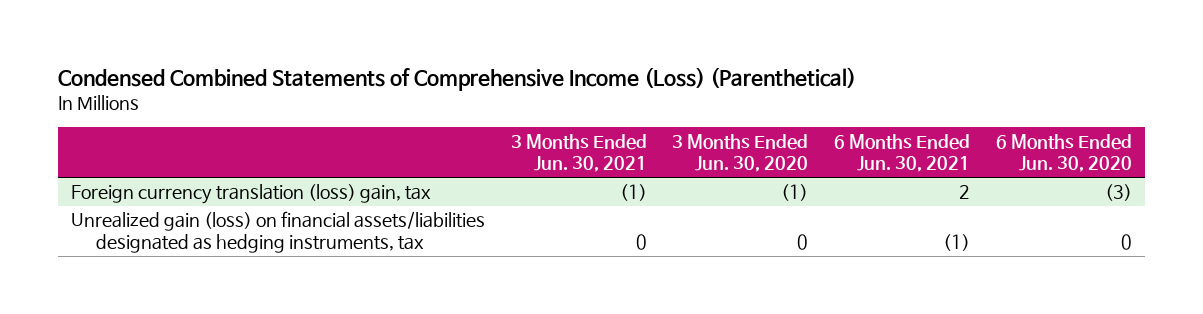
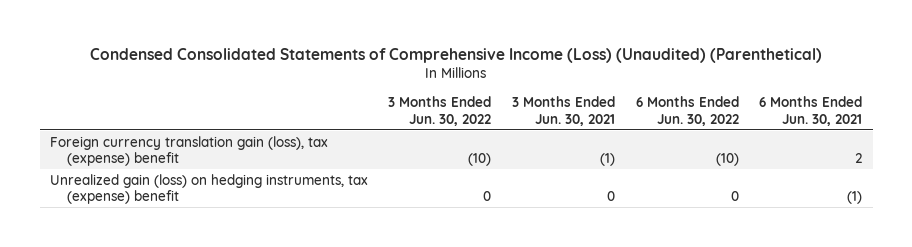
- Condensed Combined Statements of Comprehensive Income (Loss) (Parenthetical)
+ Condensed Consolidated Statements of Comprehensive Income (Loss) (Unaudited) (Parenthetical)
- | 3 Months Ended Jun. 30, 2021 | 3 Months Ended Jun. 30, 2020 | 6 Months Ended Jun. 30, 2021 | 6 Months Ended Jun. 30, 2020
+ | 3 Months Ended Jun. 30, 2022 | 3 Months Ended Jun. 30, 2021 | 6 Months Ended Jun. 30, 2022 | 6 Months Ended Jun. 30, 2021
- Foreign currency translation (loss) gain, tax | (1) | (1) | 2 | (3)
- Unrealized gain (loss) on financial assets/liabilities designated as hedging instruments, tax | 0 | 0 | (1) | 0
+ Foreign currency translation gain (loss), tax (expense) benefit | (10) | (1) | (10) | 2
+ Unrealized gain (loss) on hedging instruments, tax (expense) benefit | 0 | 0 | 0 | (1)

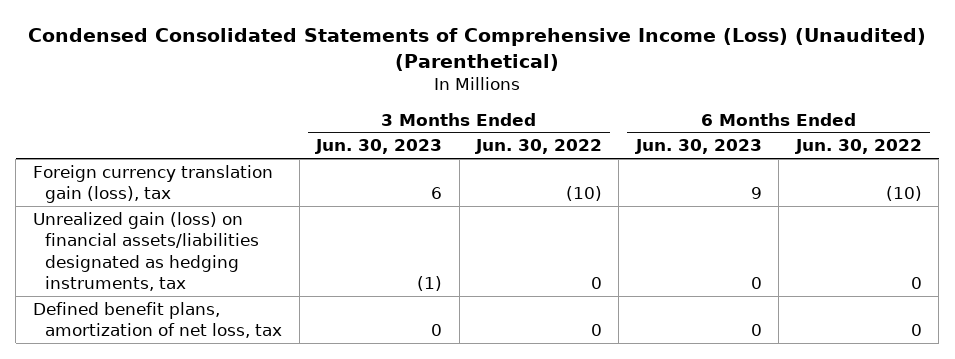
- | 3 Months Ended Jun. 30, 2022 | 3 Months Ended Jun. 30, 2021 | 6 Months Ended Jun. 30, 2022 | 6 Months Ended Jun. 30, 2021
+ | 3 Months Ended Jun. 30, 2023 | 3 Months Ended Jun. 30, 2022 | 6 Months Ended Jun. 30, 2023 | 6 Months Ended Jun. 30, 2022
- Foreign currency translation gain (loss), tax (expense) benefit | (10) | (1) | (10) | 2
- Unrealized gain (loss) on hedging instruments, tax (expense) benefit | 0 | 0 | 0 | (1)
+ Foreign currency translation gain (loss), tax | 6 | (10) | 9 | (10)
+ Unrealized gain (loss) on financial assets/liabilities designated as hedging instruments, tax | (1) | 0 | 0 | 0
+ Defined benefit plans, amortization of net loss, tax | 0 | 0 | 0 | 0

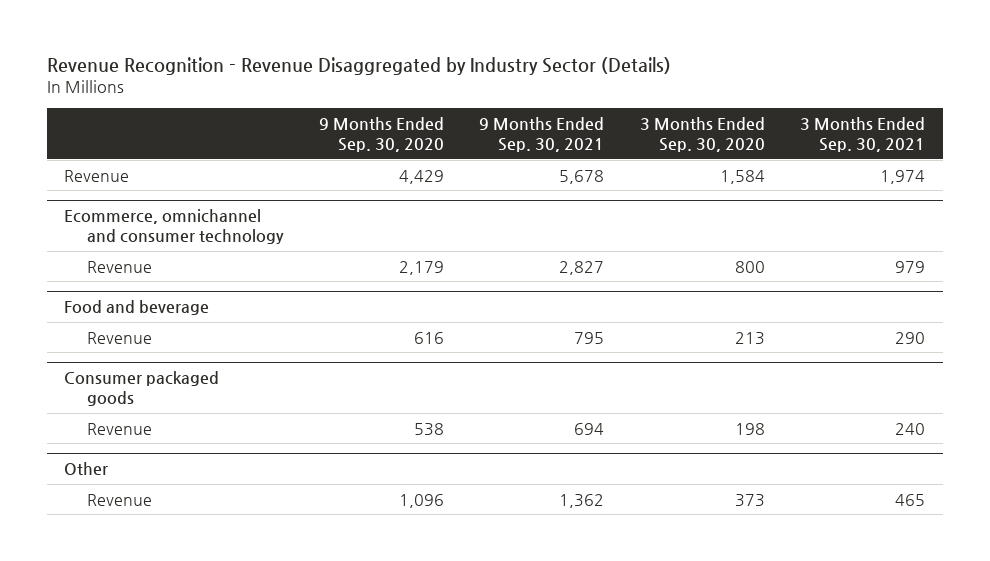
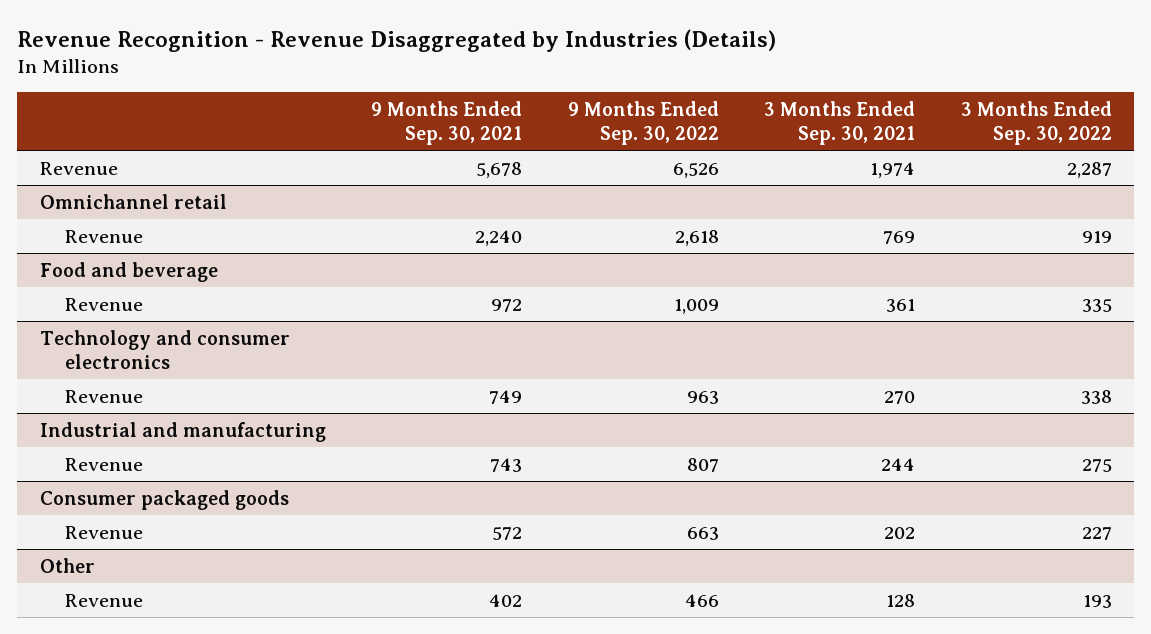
- Revenue Recognition - Revenue Disaggregated by Industry Sector (Details)
+ Revenue Recognition - Revenue Disaggregated by Industries (Details)
- | 9 Months Ended Sep. 30, 2020 | 9 Months Ended Sep. 30, 2021 | 3 Months Ended Sep. 30, 2020 | 3 Months Ended Sep. 30, 2021
+ | 9 Months Ended Sep. 30, 2021 | 9 Months Ended Sep. 30, 2022 | 3 Months Ended Sep. 30, 2021 | 3 Months Ended Sep. 30, 2022
- Ecommerce, omnichannel and consumer technology
- Revenue | 2,179 | 2,827 | 800 | 979
+ Omnichannel retail
+ Revenue | 2,240 | 2,618 | 769 | 919
@ Food and beverage
- Revenue | 616 | 795 | 213 | 290
+ Revenue | 972 | 1,009 | 361 | 335
+ Technology and consumer electronics
+ Revenue | 749 | 963 | 270 | 338
+ Industrial and manufacturing
+ Revenue | 743 | 807 | 244 | 275
@ Consumer packaged goods
- Revenue | 538 | 694 | 198 | 240
+ Revenue | 572 | 663 | 202 | 227
@ Other
- Revenue | 1,096 | 1,362 | 373 | 465
+ Revenue | 402 | 466 | 128 | 193

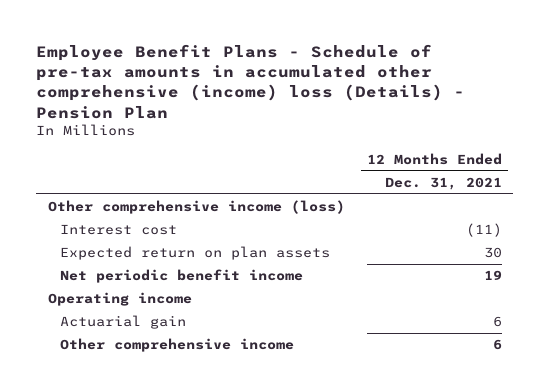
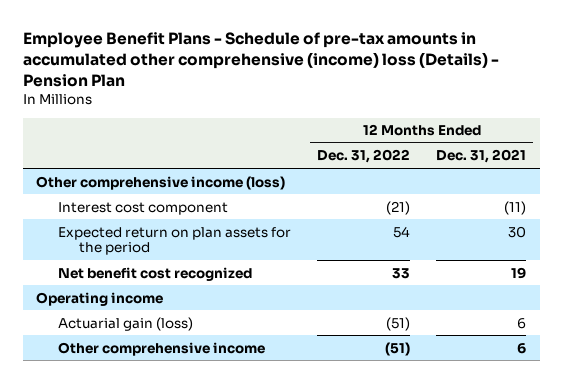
- | 12 Months Ended Dec. 31, 2021
+ | 12 Months Ended Dec. 31, 2022 | 12 Months Ended Dec. 31, 2021
- Interest cost | (11)
- Expected return on plan assets | 30
- Net periodic benefit income | 19
+ Interest cost component | (21) | (11)
+ Expected return on plan assets for the period | 54 | 30
+ Net benefit cost recognized | 33 | 19
- Actuarial gain | 6
+ Actuarial gain (loss) | (51) | 6

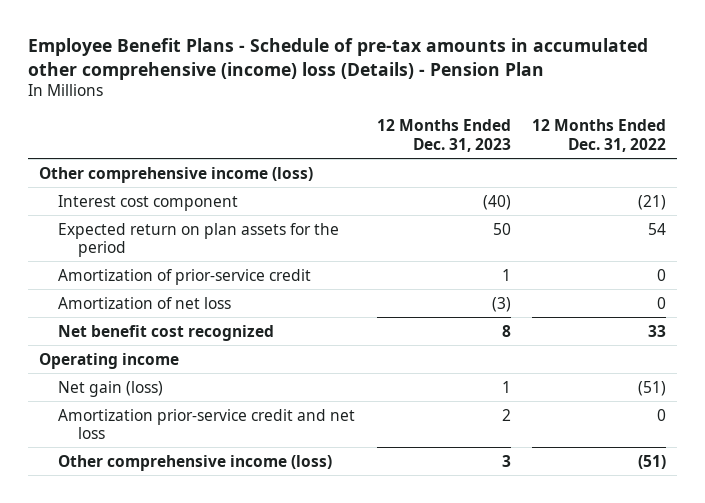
- | 12 Months Ended Dec. 31, 2022 | 12 Months Ended Dec. 31, 2021
+ | 12 Months Ended Dec. 31, 2023 | 12 Months Ended Dec. 31, 2022
+ Amortization of prior-service credit | 1 | 0
+ Amortization of net loss | (3) | 0
- Actuarial gain (loss) | (51) | 6
- Other comprehensive income | (51) | 6
+ Net gain (loss) | 1 | (51)
+ Amortization prior-service credit and net loss | 2 | 0
+ Other comprehensive income (loss) | 3 | (51)

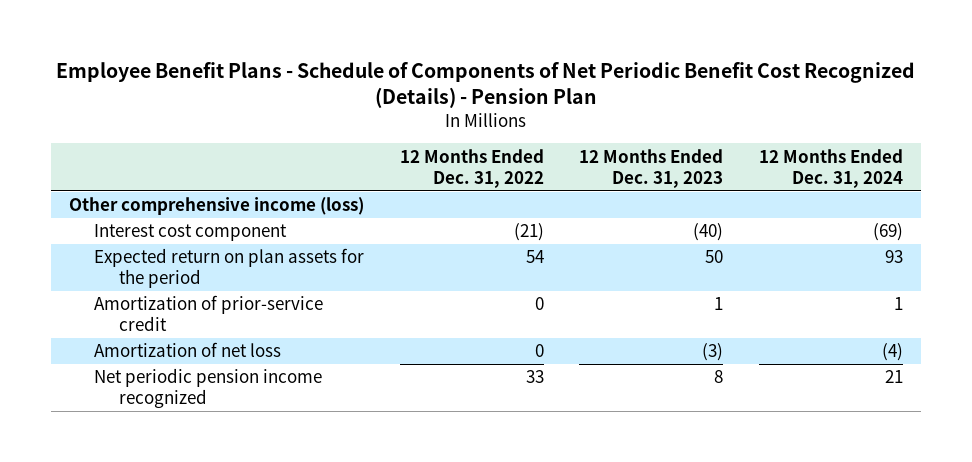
- Employee Benefit Plans - Schedule of pre-tax amounts in accumulated other comprehensive (income) loss (Details) - Pension Plan
+ Employee Benefit Plans - Schedule of Components of Net Periodic Benefit Cost Recognized (Details) - Pension Plan
- | 12 Months Ended Dec. 31, 2023 | 12 Months Ended Dec. 31, 2022
+ | 12 Months Ended Dec. 31, 2022 | 12 Months Ended Dec. 31, 2023 | 12 Months Ended Dec. 31, 2024
- Net benefit cost recognized | 8 | 33
- Operating income
- Net gain (loss) | 1 | (51)
- Amortization prior-service credit and net loss | 2 | 0
- Other comprehensive income (loss) | 3 | (51)
+ Net periodic pension income recognized | 33 | 8 | 21

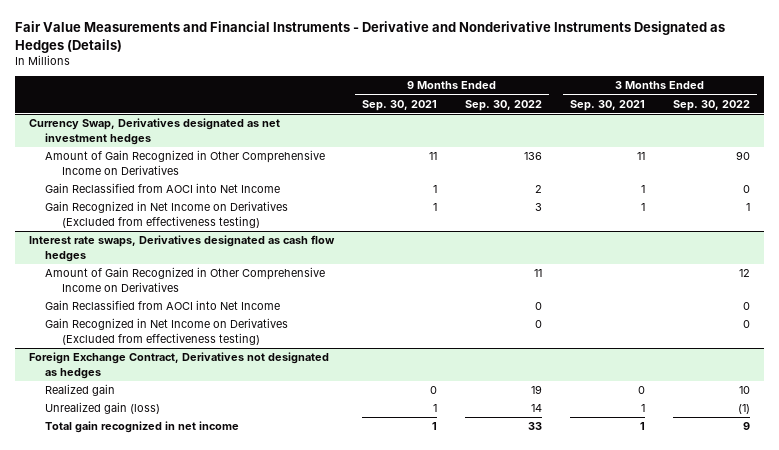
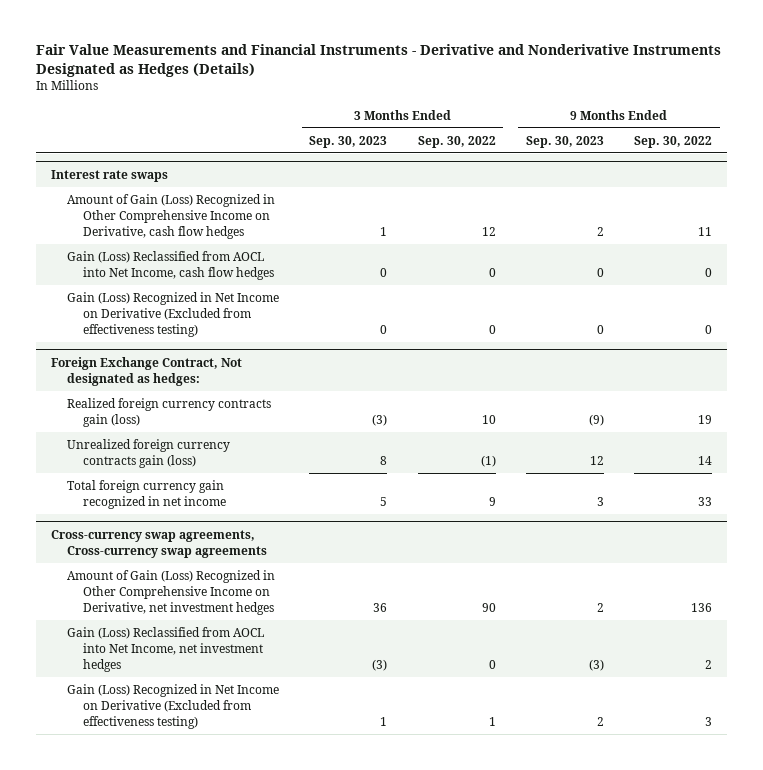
- | 9 Months Ended Sep. 30, 2021 | 9 Months Ended Sep. 30, 2022 | 3 Months Ended Sep. 30, 2021 | 3 Months Ended Sep. 30, 2022
+ | 3 Months Ended Sep. 30, 2023 | 3 Months Ended Sep. 30, 2022 | 9 Months Ended Sep. 30, 2023 | 9 Months Ended Sep. 30, 2022
- Currency Swap, Derivatives designated as net investment hedges
- Amount of Gain Recognized in Other Comprehensive Income on Derivatives | 11 | 136 | 11 | 90
- Gain Reclassified from AOCI into Net Income | 1 | 2 | 1 | 0
- Gain Recognized in Net Income on Derivatives (Excluded from effectiveness testing) | 1 | 3 | 1 | 1
- Interest rate swaps, Derivatives designated as cash flow hedges
- Amount of Gain Recognized in Other Comprehensive Income on Derivatives | | 11 | | 12
- Gain Reclassified from AOCI into Net Income | | 0 | | 0
- Gain Recognized in Net Income on Derivatives (Excluded from effectiveness testing) | | 0 | | 0
- Foreign Exchange Contract, Derivatives not designated as hedges
- Realized gain | 0 | 19 | 0 | 10
- Unrealized gain (loss) | 1 | 14 | 1 | (1)
- Total gain recognized in net income | 1 | 33 | 1 | 9
+ Interest rate swaps
+ Amount of Gain (Loss) Recognized in Other Comprehensive Income on Derivative, cash flow hedges | 1 | 12 | 2 | 11
+ Gain (Loss) Reclassified from AOCL into Net Income, cash flow hedges | 0 | 0 | 0 | 0
+ Gain (Loss) Recognized in Net Income on Derivative (Excluded from effectiveness testing) | 0 | 0 | 0 | 0
+ Foreign Exchange Contract, Not designated as hedges:
+ Realized foreign currency contracts gain (loss) | (3) | 10 | (9) | 19
+ Unrealized foreign currency contracts gain (loss) | 8 | (1) | 12 | 14
+ Total foreign currency gain recognized in net income | 5 | 9 | 3 | 33
+ Cross-currency swap agreements, Cross-currency swap agreements
+ Amount of Gain (Loss) Recognized in Other Comprehensive Income on Derivative, net investment hedges | 36 | 90 | 2 | 136
+ Gain (Loss) Reclassified from AOCL into Net Income, net investment hedges | (3) | 0 | (3) | 2
+ Gain (Loss) Recognized in Net Income on Derivative (Excluded from effectiveness testing) | 1 | 1 | 2 | 3

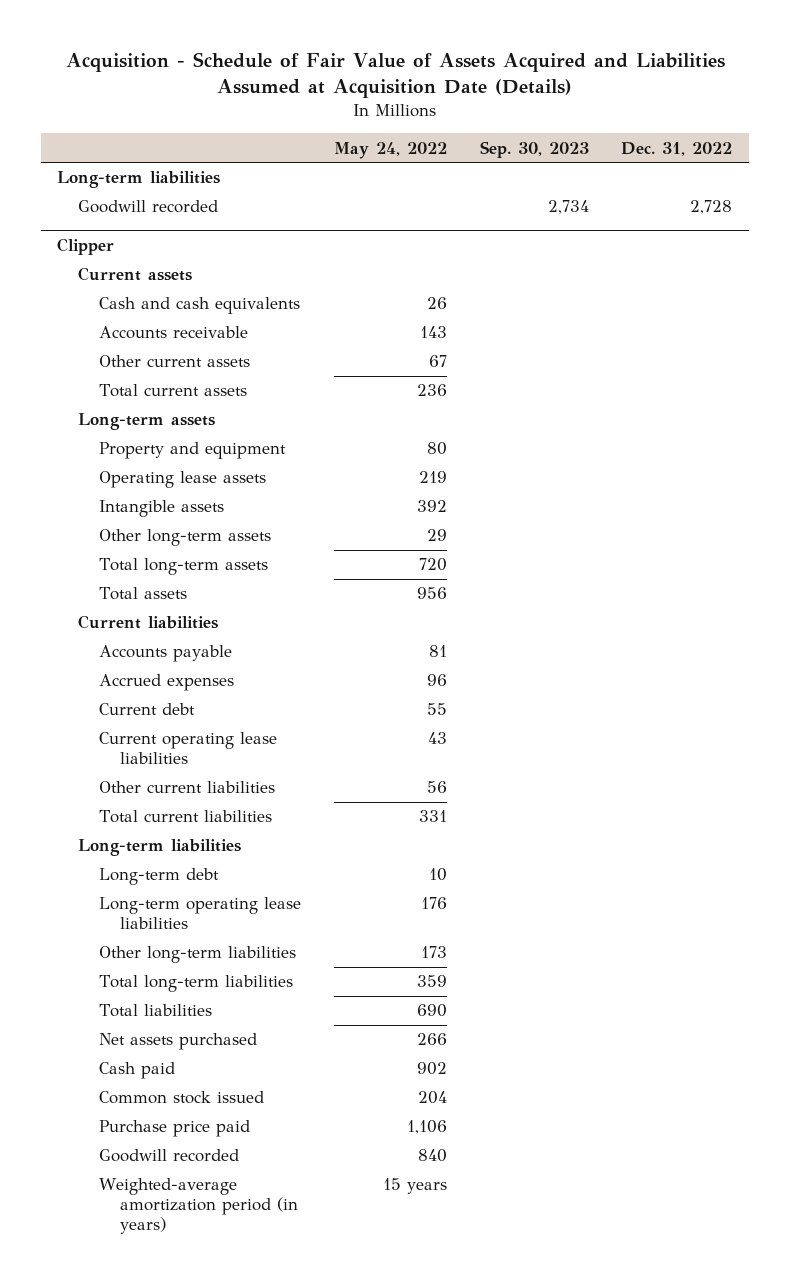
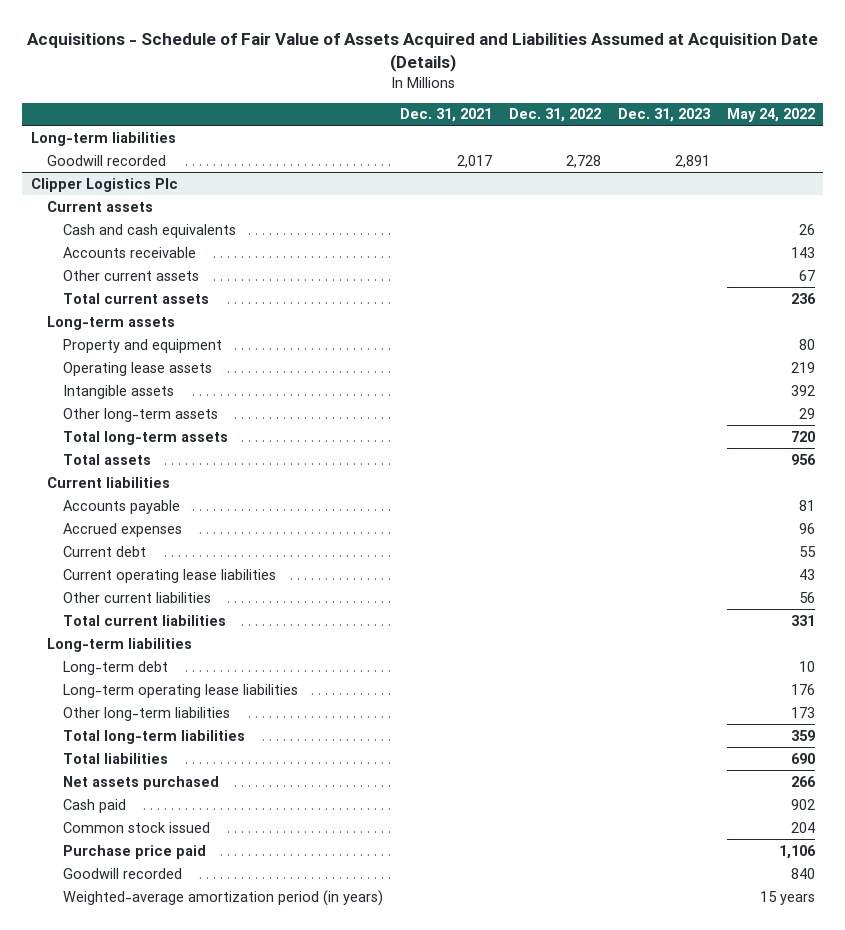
- Acquisition - Schedule of Fair Value of Assets Acquired and Liabilities Assumed at Acquisition Date (Details)
+ Acquisitions - Schedule of Fair Value of Assets Acquired and Liabilities Assumed at Acquisition Date (Details)
- | May 24, 2022 | Sep. 30, 2023 | Dec. 31, 2022
+ | Dec. 31, 2021 | Dec. 31, 2022 | Dec. 31, 2023 | May 24, 2022
- Clipper
+ Clipper Logistics Plc

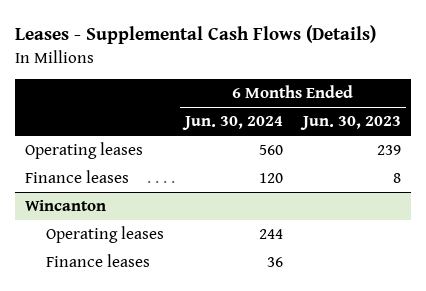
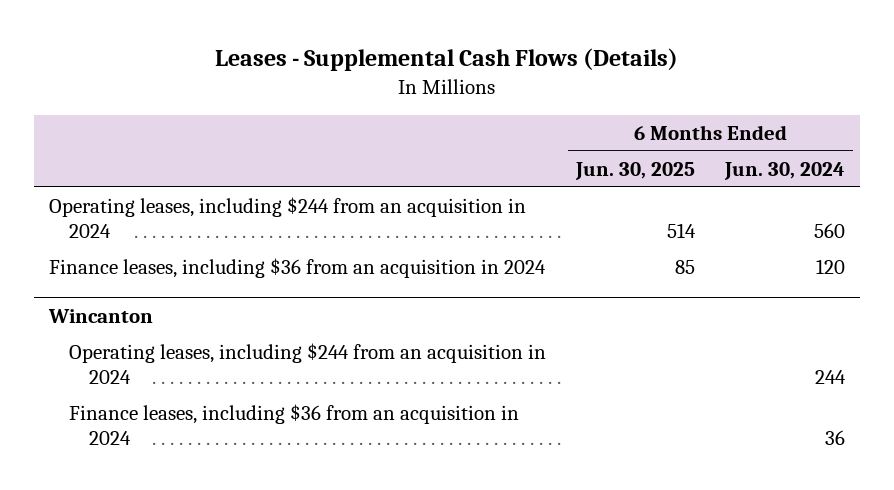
- | 6 Months Ended Jun. 30, 2024 | 6 Months Ended Jun. 30, 2023
+ | 6 Months Ended Jun. 30, 2025 | 6 Months Ended Jun. 30, 2024
- Operating leases | 560 | 239
- Finance leases | 120 | 8
+ Operating leases, including $244 from an acquisition in 2024 | 514 | 560
+ Finance leases, including $36 from an acquisition in 2024 | 85 | 120
@ Wincanton
- Operating leases | 244 |
- Finance leases | 36 |
+ Operating leases, including $244 from an acquisition in 2024 | | 244
+ Finance leases, including $36 from an acquisition in 2024 | | 36

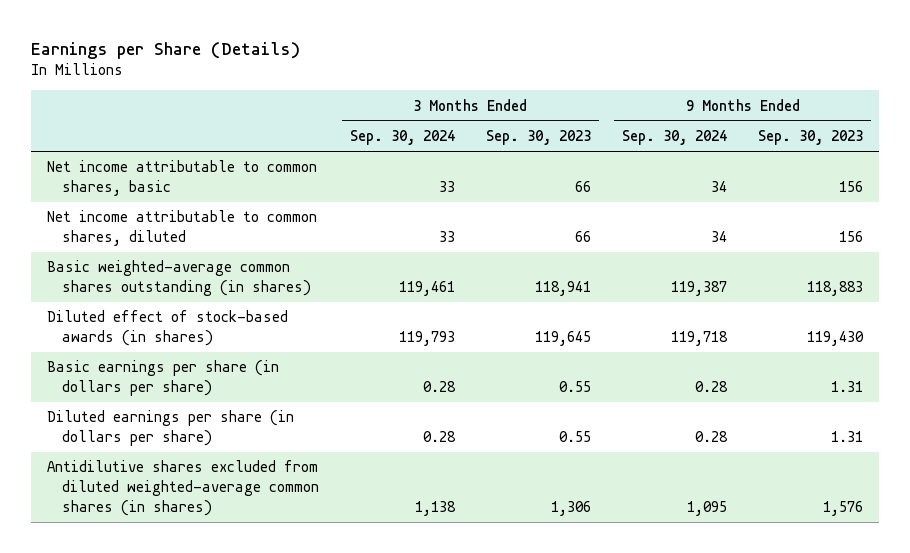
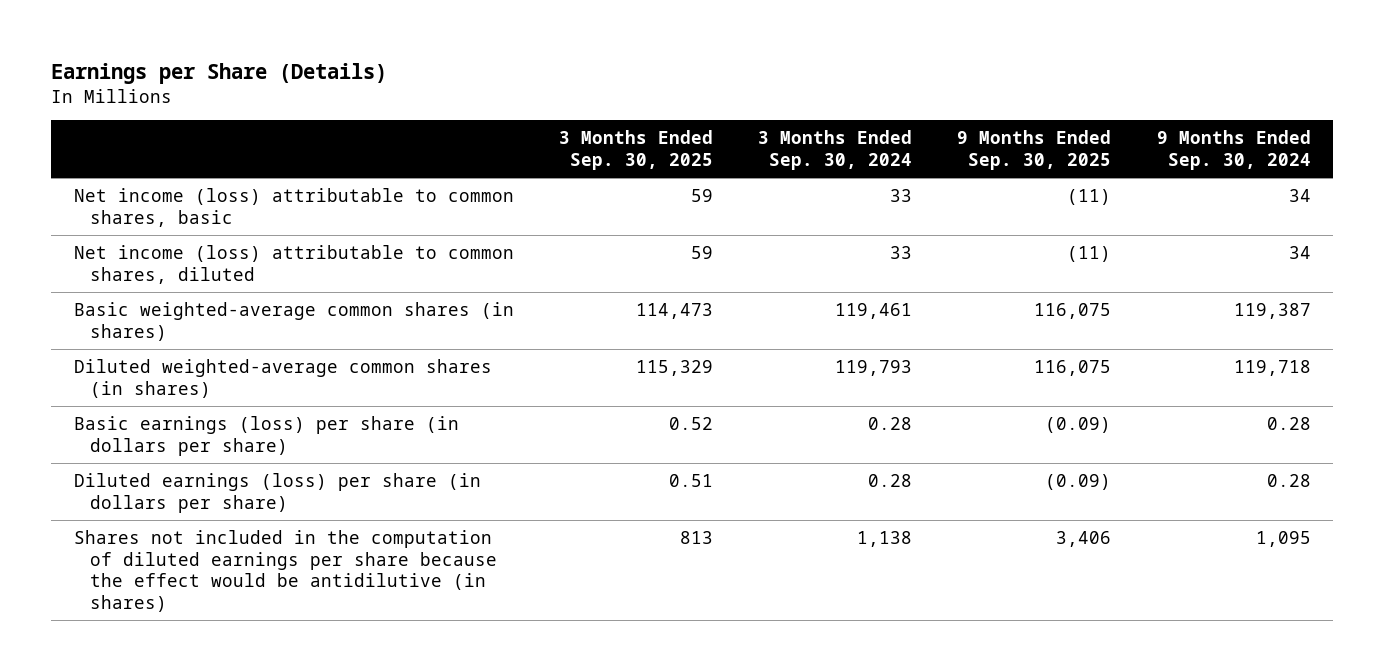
- | 3 Months Ended Sep. 30, 2024 | 3 Months Ended Sep. 30, 2023 | 9 Months Ended Sep. 30, 2024 | 9 Months Ended Sep. 30, 2023
+ | 3 Months Ended Sep. 30, 2025 | 3 Months Ended Sep. 30, 2024 | 9 Months Ended Sep. 30, 2025 | 9 Months Ended Sep. 30, 2024
- Net income attributable to common shares, basic | 33 | 66 | 34 | 156
- Net income attributable to common shares, diluted | 33 | 66 | 34 | 156
- Basic weighted-average common shares outstanding (in shares) | 119,461 | 118,941 | 119,387 | 118,883
- Diluted effect of stock-based awards (in shares) | 119,793 | 119,645 | 119,718 | 119,430
- Basic earnings per share (in dollars per share) | 0.28 | 0.55 | 0.28 | 1.31
- Diluted earnings per share (in dollars per share) | 0.28 | 0.55 | 0.28 | 1.31
- Antidilutive shares excluded from diluted weighted-average common shares (in shares) | 1,138 | 1,306 | 1,095 | 1,576
+ Net income (loss) attributable to common shares, basic | 59 | 33 | (11) | 34
+ Net income (loss) attributable to common shares, diluted | 59 | 33 | (11) | 34
+ Basic weighted-average common shares (in shares) | 114,473 | 119,461 | 116,075 | 119,387
+ Diluted weighted-average common shares (in shares) | 115,329 | 119,793 | 116,075 | 119,718
+ Basic earnings (loss) per share (in dollars per share) | 0.52 | 0.28 | (0.09) | 0.28
+ Diluted earnings (loss) per share (in dollars per share) | 0.51 | 0.28 | (0.09) | 0.28
+ Shares not included in the computation of diluted earnings per share because the effect would be antidilutive (in shares) | 813 | 1,138 | 3,406 | 1,095

